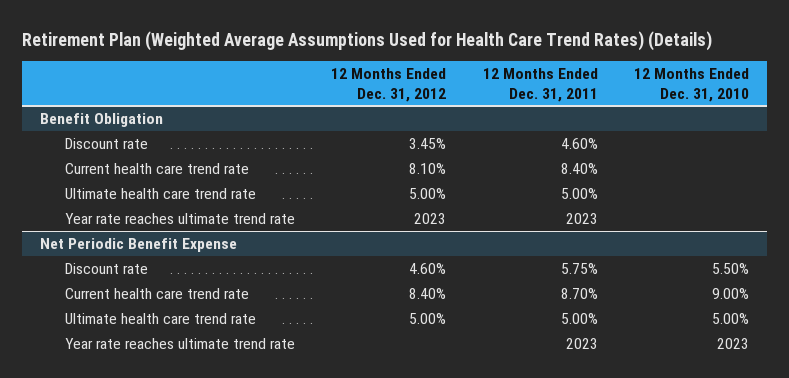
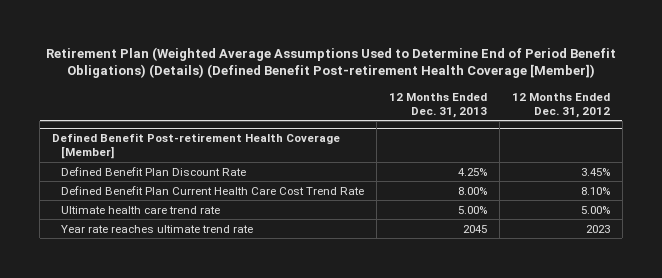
- Retirement Plan (Weighted Average Assumptions Used for Health Care Trend Rates) (Details)
+ Retirement Plan (Weighted Average Assumptions Used to Determine End of Period Benefit Obligations) (Details) (Defined Benefit Post-retirement Health Coverage [Member])
- | 12 Months Ended Dec. 31, 2012 | 12 Months Ended Dec. 31, 2011 | 12 Months Ended Dec. 31, 2010
+ | 12 Months Ended Dec. 31, 2013 | 12 Months Ended Dec. 31, 2012
- Benefit Obligation
- Discount rate | 3.45% | 4.60% |
- Current health care trend rate | 8.10% | 8.40% |
+ Defined Benefit Post-retirement Health Coverage [Member]
+ Defined Benefit Plan Discount Rate | 4.25% | 3.45%
+ Defined Benefit Plan Current Health Care Cost Trend Rate | 8.00% | 8.10%
- Net Periodic Benefit Expense
- Discount rate | 4.60% | 5.75% | 5.50%
- Current health care trend rate | 8.40% | 8.70% | 9.00%
- Ultimate health care trend rate | 5.00% | 5.00% | 5.00%
- Year rate reaches ultimate trend rate | | 2023 | 2023

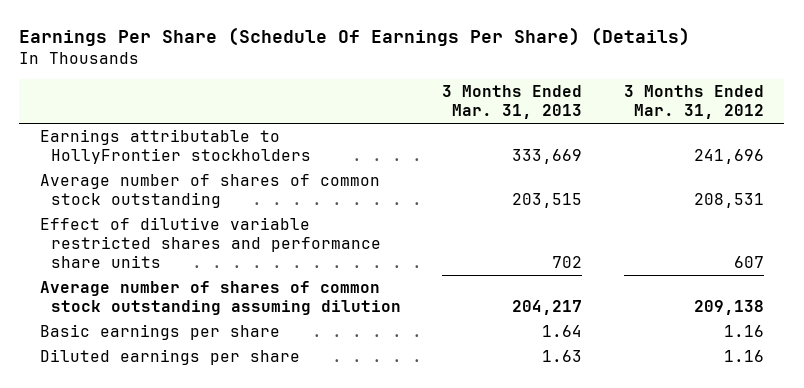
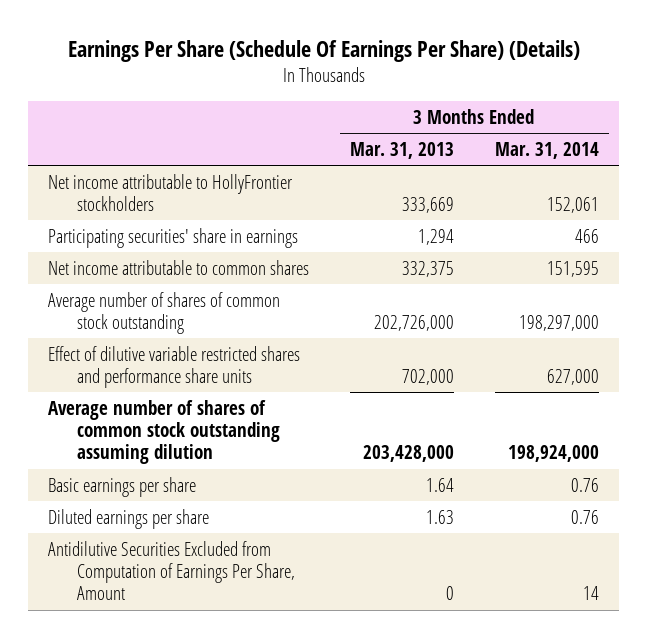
- | 3 Months Ended Mar. 31, 2013 | 3 Months Ended Mar. 31, 2012
+ | 3 Months Ended Mar. 31, 2013 | 3 Months Ended Mar. 31, 2014
- Earnings attributable to HollyFrontier stockholders | 333,669 | 241,696
- Average number of shares of common stock outstanding | 203,515 | 208,531
- Effect of dilutive variable restricted shares and performance share units | 702 | 607
- Average number of shares of common stock outstanding assuming dilution | 204,217 | 209,138
+ Net income attributable to HollyFrontier stockholders | 333,669 | 152,061
+ Participating securities' share in earnings | 1,294 | 466
+ Net income attributable to common shares | 332,375 | 151,595
+ Average number of shares of common stock outstanding | 202,726,000 | 198,297,000
+ Effect of dilutive variable restricted shares and performance share units | 702,000 | 627,000
+ Average number of shares of common stock outstanding assuming dilution | 203,428,000 | 198,924,000
+ Antidilutive Securities Excluded from Computation of Earnings Per Share, Amount | 0 | 14

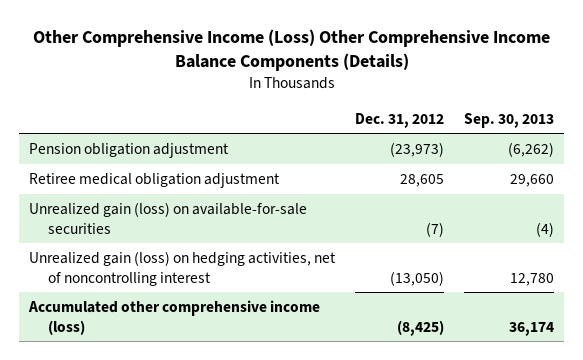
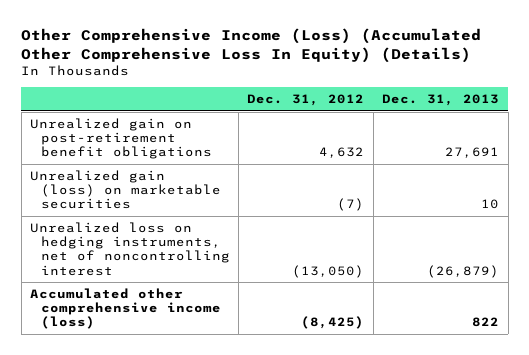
- Other Comprehensive Income (Loss) Other Comprehensive Income Balance Components (Details)
+ Other Comprehensive Income (Loss) (Accumulated Other Comprehensive Loss In Equity) (Details)
- | Dec. 31, 2012 | Sep. 30, 2013
+ | Dec. 31, 2012 | Dec. 31, 2013
- Pension obligation adjustment | (23,973) | (6,262)
- Retiree medical obligation adjustment | 28,605 | 29,660
- Unrealized gain (loss) on available-for-sale securities | (7) | (4)
- Unrealized gain (loss) on hedging activities, net of noncontrolling interest | (13,050) | 12,780
+ Unrealized gain on post-retirement benefit obligations | 4,632 | 27,691
+ Unrealized gain (loss) on marketable securities | (7) | 10
+ Unrealized loss on hedging instruments, net of noncontrolling interest | (13,050) | (26,879)

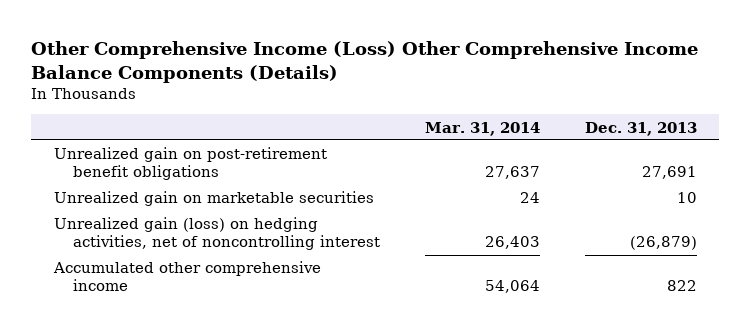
- Other Comprehensive Income (Loss) (Accumulated Other Comprehensive Loss In Equity) (Details)
+ Other Comprehensive Income (Loss) Other Comprehensive Income Balance Components (Details)
- | Dec. 31, 2012 | Dec. 31, 2013
+ | Mar. 31, 2014 | Dec. 31, 2013
- Unrealized gain (loss) on marketable securities | (7) | 10
- Unrealized loss on hedging instruments, net of noncontrolling interest | (13,050) | (26,879)
- Accumulated other comprehensive income (loss) | (8,425) | 822
+ Unrealized gain on marketable securities | 24 | 10
+ Unrealized gain (loss) on hedging activities, net of noncontrolling interest | 26,403 | (26,879)
+ Accumulated other comprehensive income | 54,064 | 822

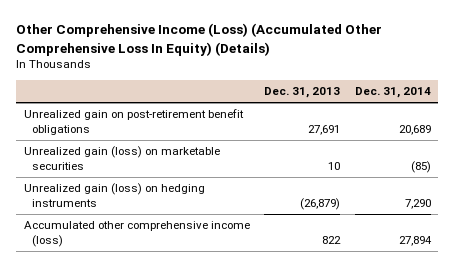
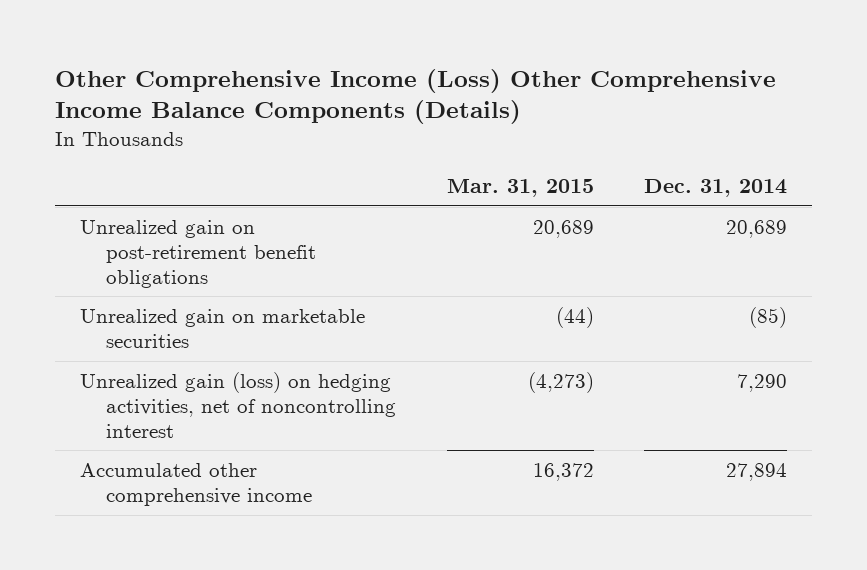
- Other Comprehensive Income (Loss) (Accumulated Other Comprehensive Loss In Equity) (Details)
+ Other Comprehensive Income (Loss) Other Comprehensive Income Balance Components (Details)
- | Dec. 31, 2013 | Dec. 31, 2014
+ | Mar. 31, 2015 | Dec. 31, 2014
- Unrealized gain (loss) on marketable securities | 10 | (85)
- Unrealized gain (loss) on hedging instruments | (26,879) | 7,290
- Accumulated other comprehensive income (loss) | 822 | 27,894
+ Unrealized gain on marketable securities | (44) | (85)
+ Unrealized gain (loss) on hedging activities, net of noncontrolling interest | (4,273) | 7,290
+ Accumulated other comprehensive income | 16,372 | 27,894

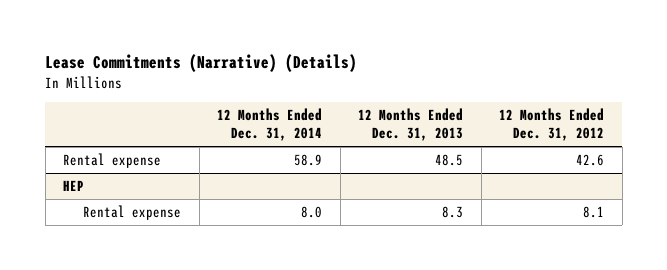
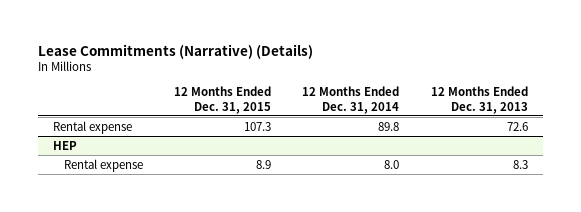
- | 12 Months Ended Dec. 31, 2014 | 12 Months Ended Dec. 31, 2013 | 12 Months Ended Dec. 31, 2012
+ | 12 Months Ended Dec. 31, 2015 | 12 Months Ended Dec. 31, 2014 | 12 Months Ended Dec. 31, 2013
- Rental expense | 58.9 | 48.5 | 42.6
+ Rental expense | 107.3 | 89.8 | 72.6

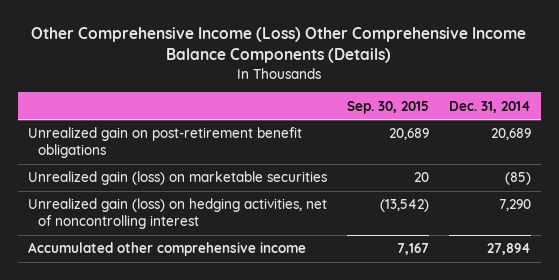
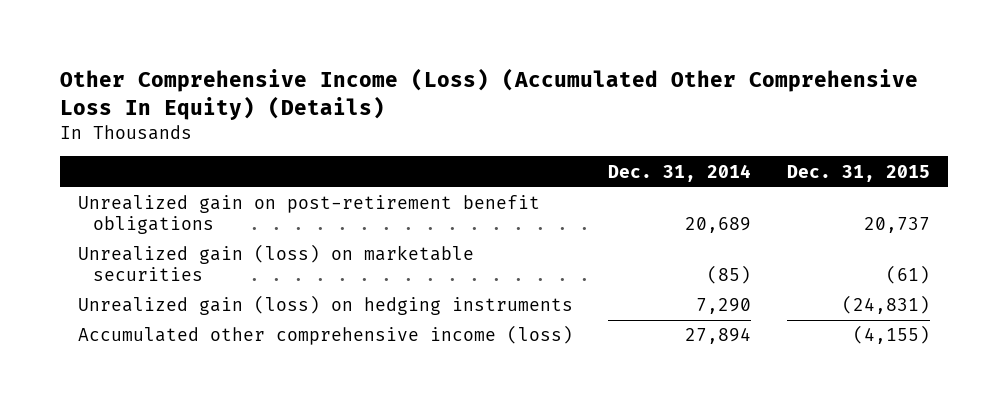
- Other Comprehensive Income (Loss) Other Comprehensive Income Balance Components (Details)
+ Other Comprehensive Income (Loss) (Accumulated Other Comprehensive Loss In Equity) (Details)
- | Sep. 30, 2015 | Dec. 31, 2014
+ | Dec. 31, 2014 | Dec. 31, 2015
- Unrealized gain (loss) on hedging activities, net of noncontrolling interest | (13,542) | 7,290
- Accumulated other comprehensive income | 7,167 | 27,894
+ Unrealized gain (loss) on hedging instruments | 7,290 | (24,831)
+ Accumulated other comprehensive income (loss) | 27,894 | (4,155)

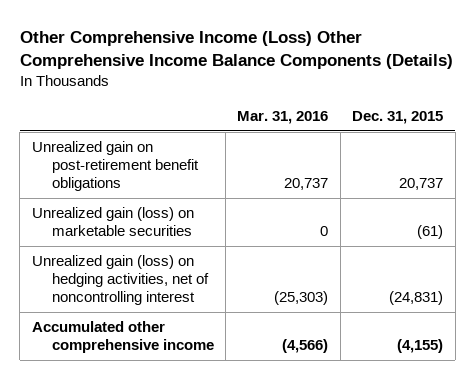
- Other Comprehensive Income (Loss) (Accumulated Other Comprehensive Loss In Equity) (Details)
+ Other Comprehensive Income (Loss) Other Comprehensive Income Balance Components (Details)
- | Dec. 31, 2014 | Dec. 31, 2015
+ | Mar. 31, 2016 | Dec. 31, 2015
- Unrealized gain (loss) on hedging instruments | 7,290 | (24,831)
- Accumulated other comprehensive income (loss) | 27,894 | (4,155)
+ Unrealized gain (loss) on hedging activities, net of noncontrolling interest | (25,303) | (24,831)
+ Accumulated other comprehensive income | (4,566) | (4,155)

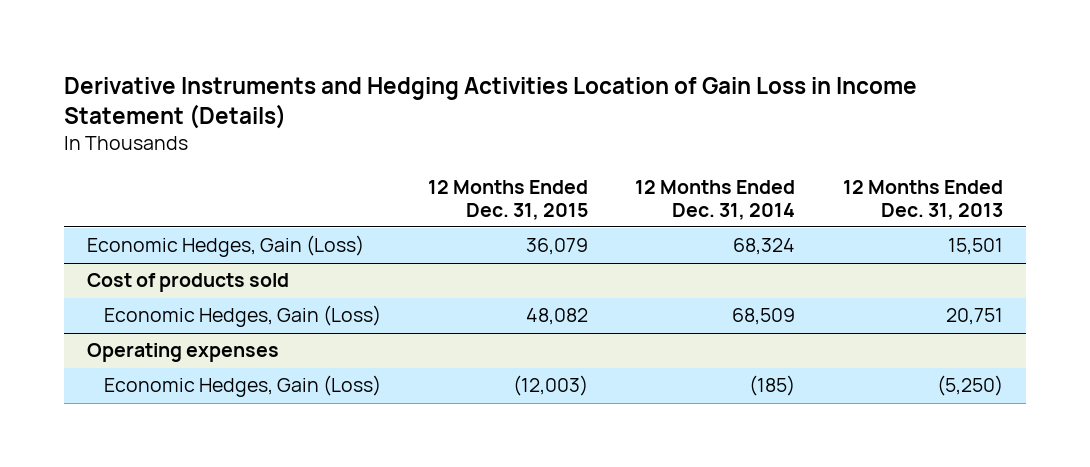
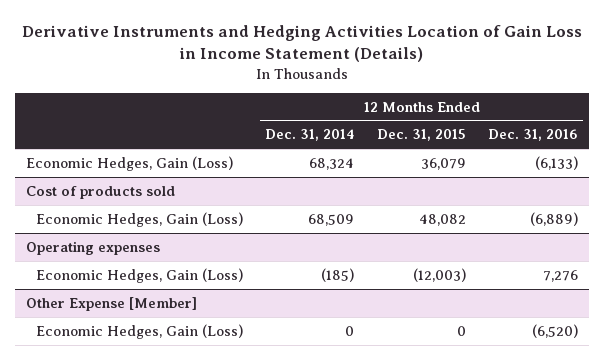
- | 12 Months Ended Dec. 31, 2015 | 12 Months Ended Dec. 31, 2014 | 12 Months Ended Dec. 31, 2013
+ | 12 Months Ended Dec. 31, 2014 | 12 Months Ended Dec. 31, 2015 | 12 Months Ended Dec. 31, 2016
+ Other Expense [Member]
+ Economic Hedges, Gain (Loss) | 0 | 0 | (6,520)

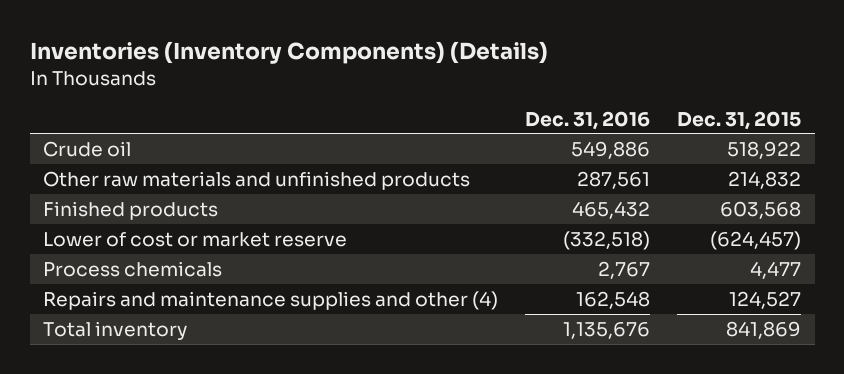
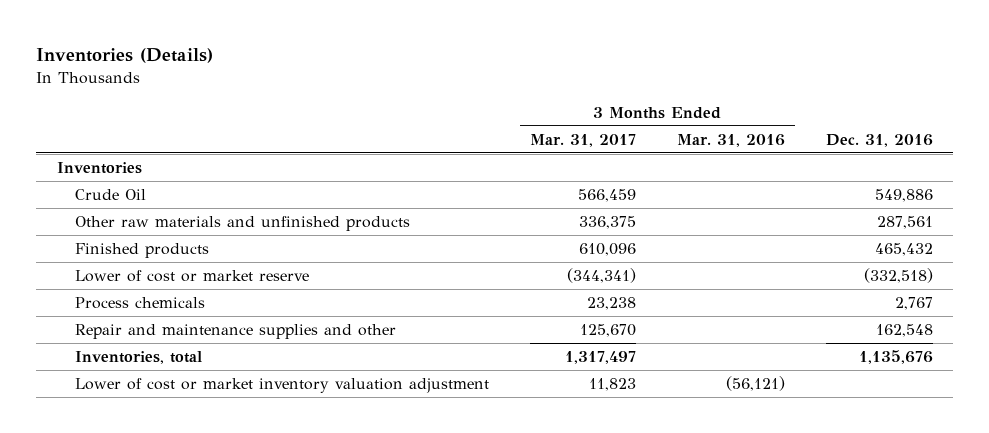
- Inventories (Inventory Components) (Details)
+ Inventories (Details)
- | Dec. 31, 2016 | Dec. 31, 2015
+ | 3 Months Ended Mar. 31, 2017 | 3 Months Ended Mar. 31, 2016 | Dec. 31, 2016
- Crude oil | 549,886 | 518,922
+ Inventories
+ Crude Oil | 566,459 | | 549,886
- Repairs and maintenance supplies and other (4) | 162,548 | 124,527
- Total inventory | 1,135,676 | 841,869
+ Repair and maintenance supplies and other | 125,670 | | 162,548
+ Inventories, total | 1,317,497 | | 1,135,676
+ Lower of cost or market inventory valuation adjustment | 11,823 | (56,121) |

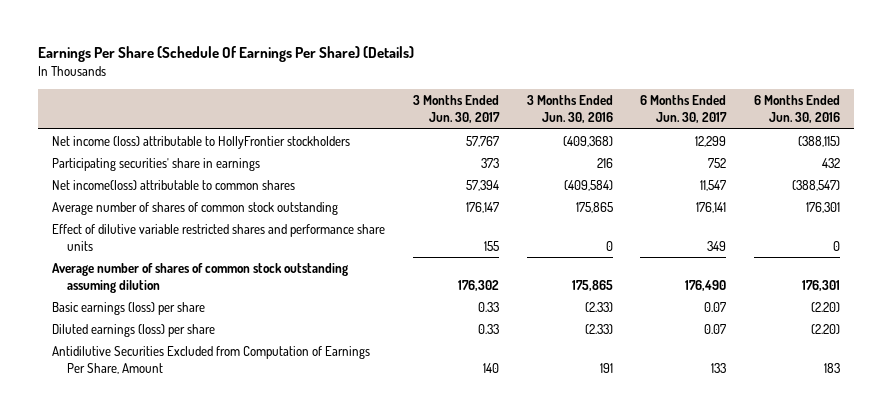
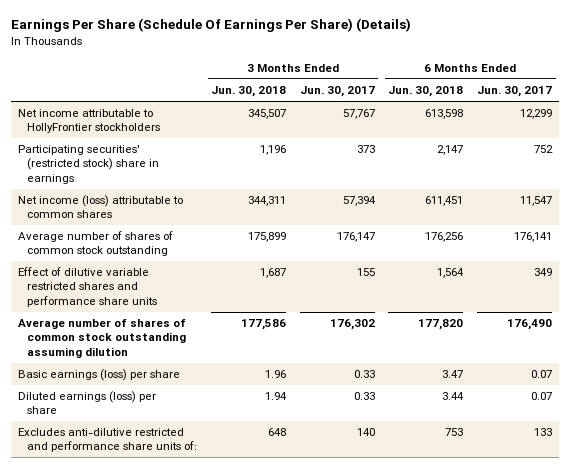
- | 3 Months Ended Jun. 30, 2017 | 3 Months Ended Jun. 30, 2016 | 6 Months Ended Jun. 30, 2017 | 6 Months Ended Jun. 30, 2016
+ | 3 Months Ended Jun. 30, 2018 | 3 Months Ended Jun. 30, 2017 | 6 Months Ended Jun. 30, 2018 | 6 Months Ended Jun. 30, 2017
- Net income (loss) attributable to HollyFrontier stockholders | 57,767 | (409,368) | 12,299 | (388,115)
- Participating securities' share in earnings | 373 | 216 | 752 | 432
- Net income(loss) attributable to common shares | 57,394 | (409,584) | 11,547 | (388,547)
+ Net income attributable to HollyFrontier stockholders | 345,507 | 57,767 | 613,598 | 12,299
+ Participating securities' (restricted stock) share in earnings | 1,196 | 373 | 2,147 | 752
+ Net income (loss) attributable to common shares | 344,311 | 57,394 | 611,451 | 11,547
- Antidilutive Securities Excluded from Computation of Earnings Per Share, Amount | 140 | 191 | 133 | 183
+ Excludes anti-dilutive restricted and performance share units of: | 648 | 140 | 753 | 133

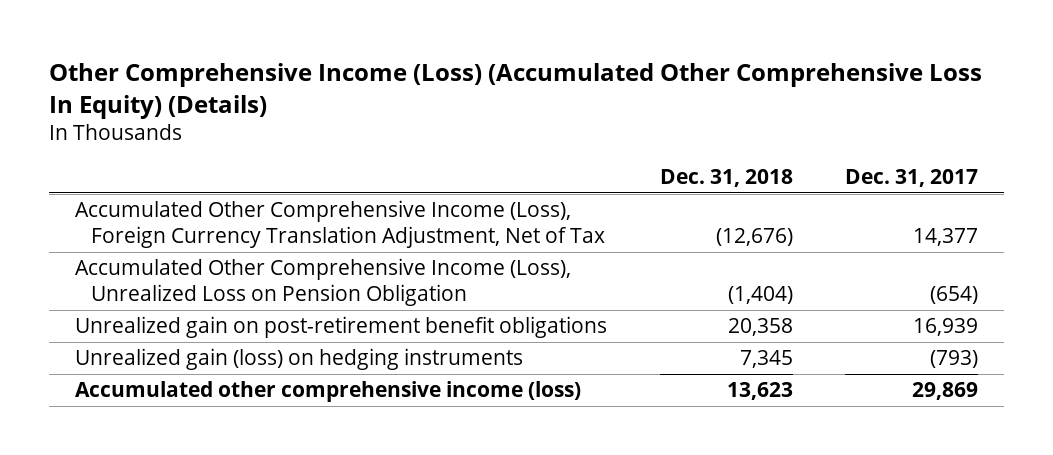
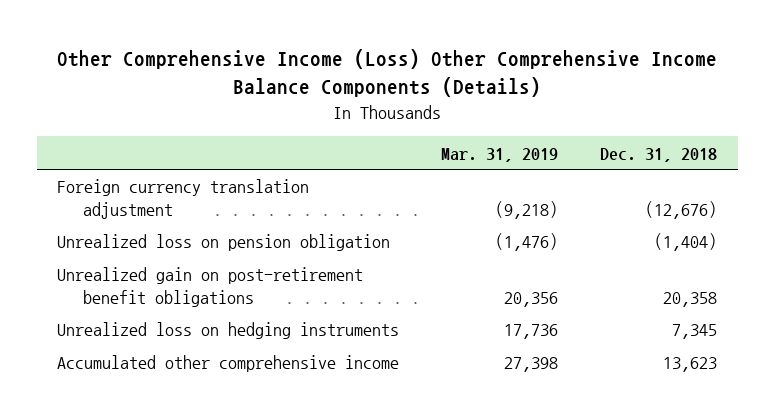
- Other Comprehensive Income (Loss) (Accumulated Other Comprehensive Loss In Equity) (Details)
+ Other Comprehensive Income (Loss) Other Comprehensive Income Balance Components (Details)
- | Dec. 31, 2018 | Dec. 31, 2017
+ | Mar. 31, 2019 | Dec. 31, 2018
- Accumulated Other Comprehensive Income (Loss), Foreign Currency Translation Adjustment, Net of Tax | (12,676) | 14,377
- Accumulated Other Comprehensive Income (Loss), Unrealized Loss on Pension Obligation | (1,404) | (654)
+ Foreign currency translation adjustment | (9,218) | (12,676)
+ Unrealized loss on pension obligation | (1,476) | (1,404)
- Unrealized gain (loss) on hedging instruments | 7,345 | (793)
- Accumulated other comprehensive income (loss) | 13,623 | 29,869
+ Unrealized loss on hedging instruments | 17,736 | 7,345
+ Accumulated other comprehensive income | 27,398 | 13,623

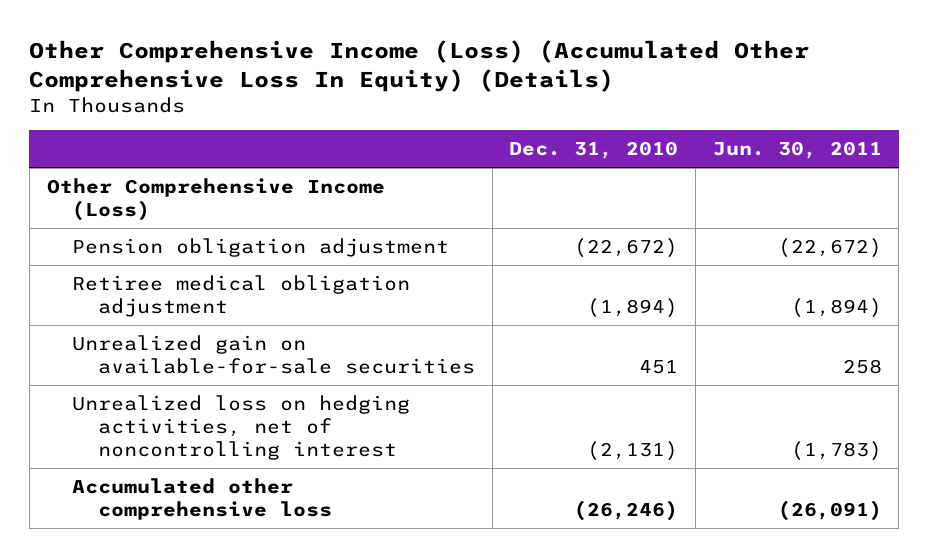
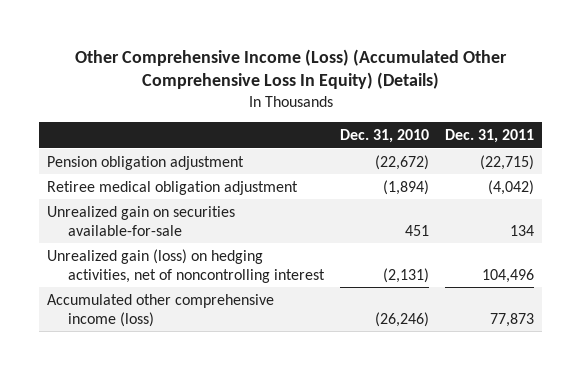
- | Dec. 31, 2010 | Jun. 30, 2011
+ | Dec. 31, 2010 | Dec. 31, 2011
- Other Comprehensive Income (Loss)
- Unrealized gain on available-for-sale securities | 451 | 258
- Unrealized loss on hedging activities, net of noncontrolling interest | (2,131) | (1,783)
- Accumulated other comprehensive loss | (26,246) | (26,091)
+ Unrealized gain on securities available-for-sale | 451 | 134
+ Unrealized gain (loss) on hedging activities, net of noncontrolling interest | (2,131) | 104,496
+ Accumulated other comprehensive income (loss) | (26,246) | 77,873

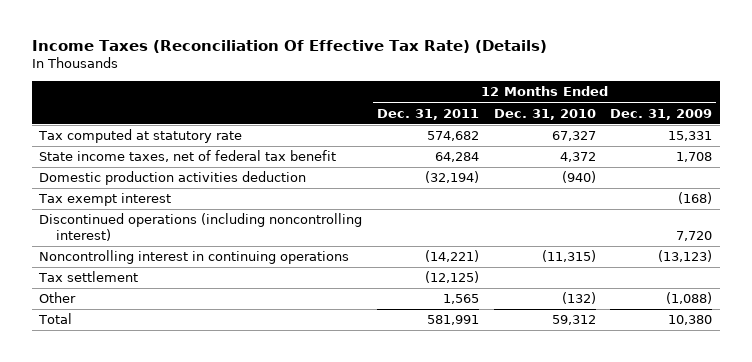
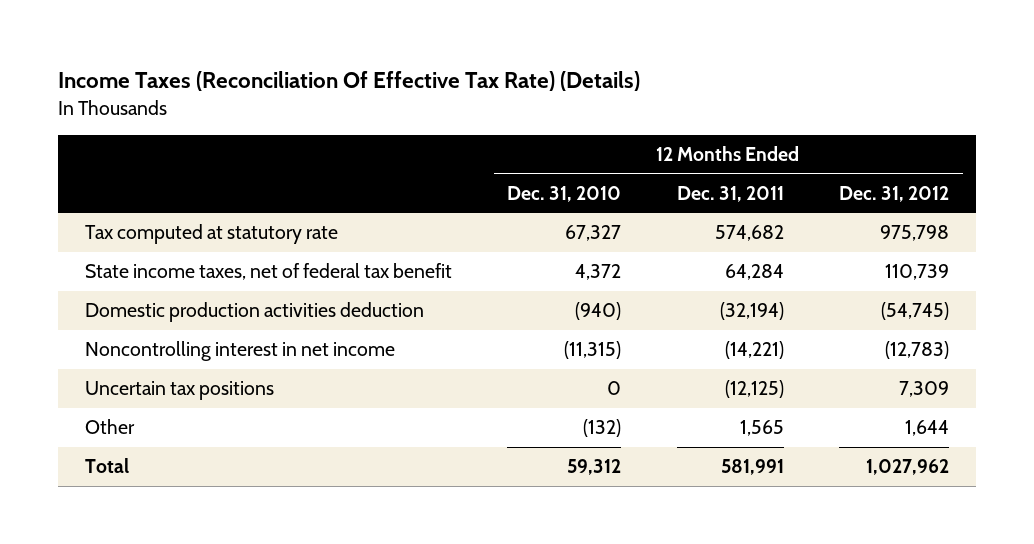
- | 12 Months Ended Dec. 31, 2011 | 12 Months Ended Dec. 31, 2010 | 12 Months Ended Dec. 31, 2009
+ | 12 Months Ended Dec. 31, 2010 | 12 Months Ended Dec. 31, 2011 | 12 Months Ended Dec. 31, 2012
- Tax exempt interest | | | (168)
- Discontinued operations (including noncontrolling interest) | | | 7,720
- Noncontrolling interest in continuing operations | (14,221) | (11,315) | (13,123)
- Tax settlement | (12,125) | |
+ Noncontrolling interest in net income | (11,315) | (14,221) | (12,783)
+ Uncertain tax positions | 0 | (12,125) | 7,309

